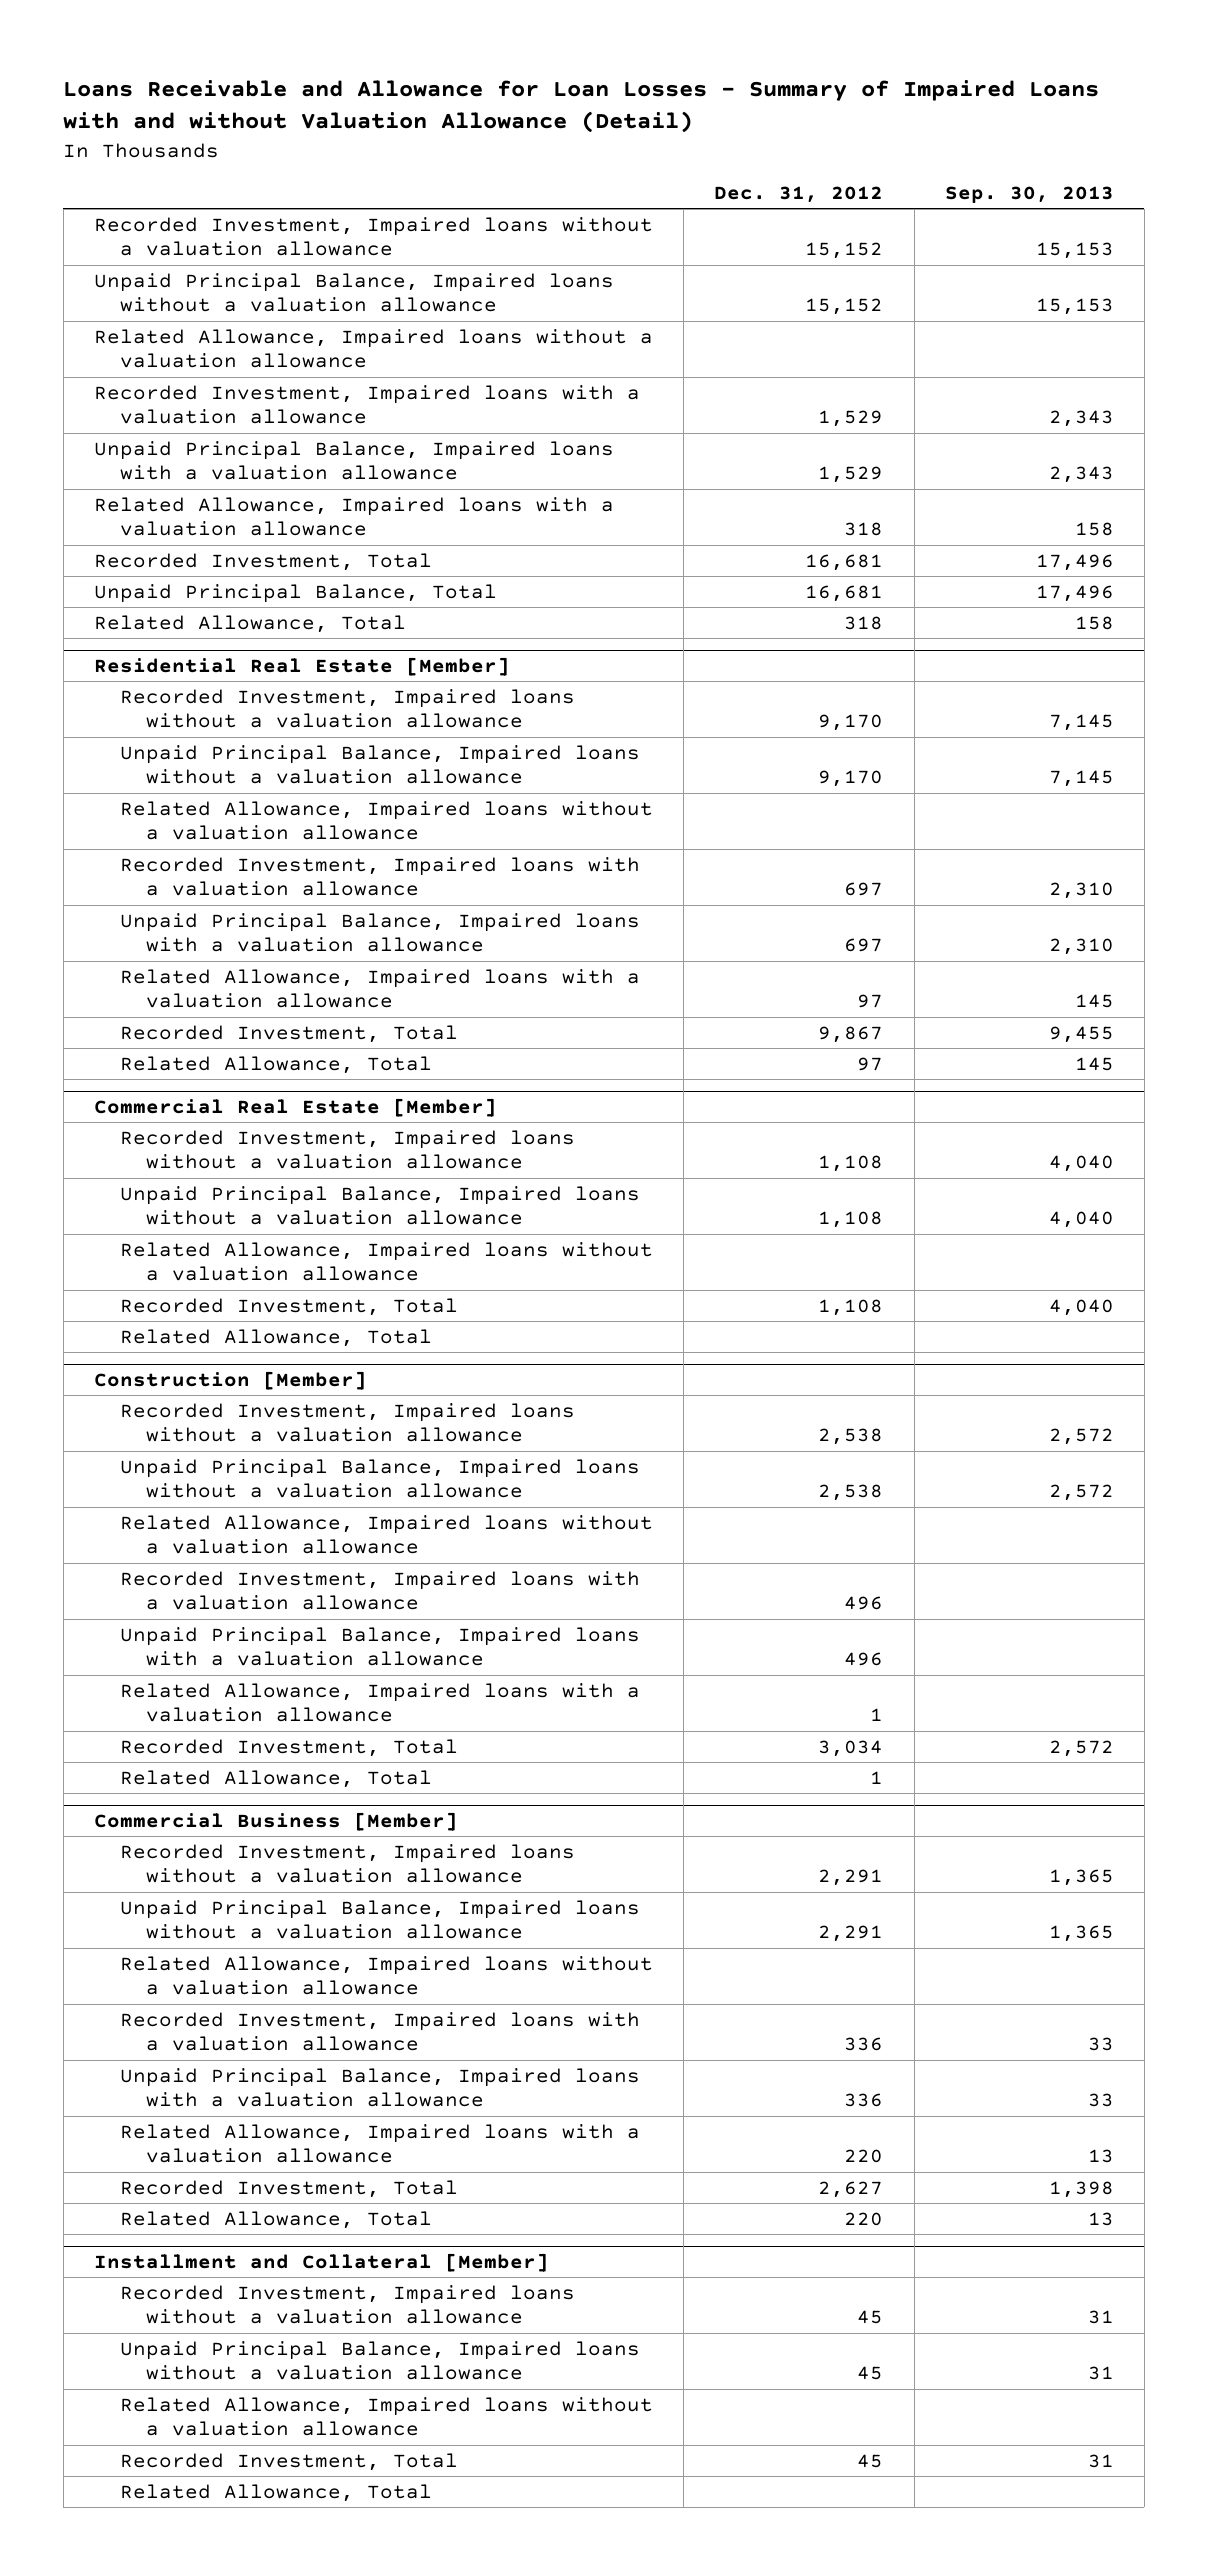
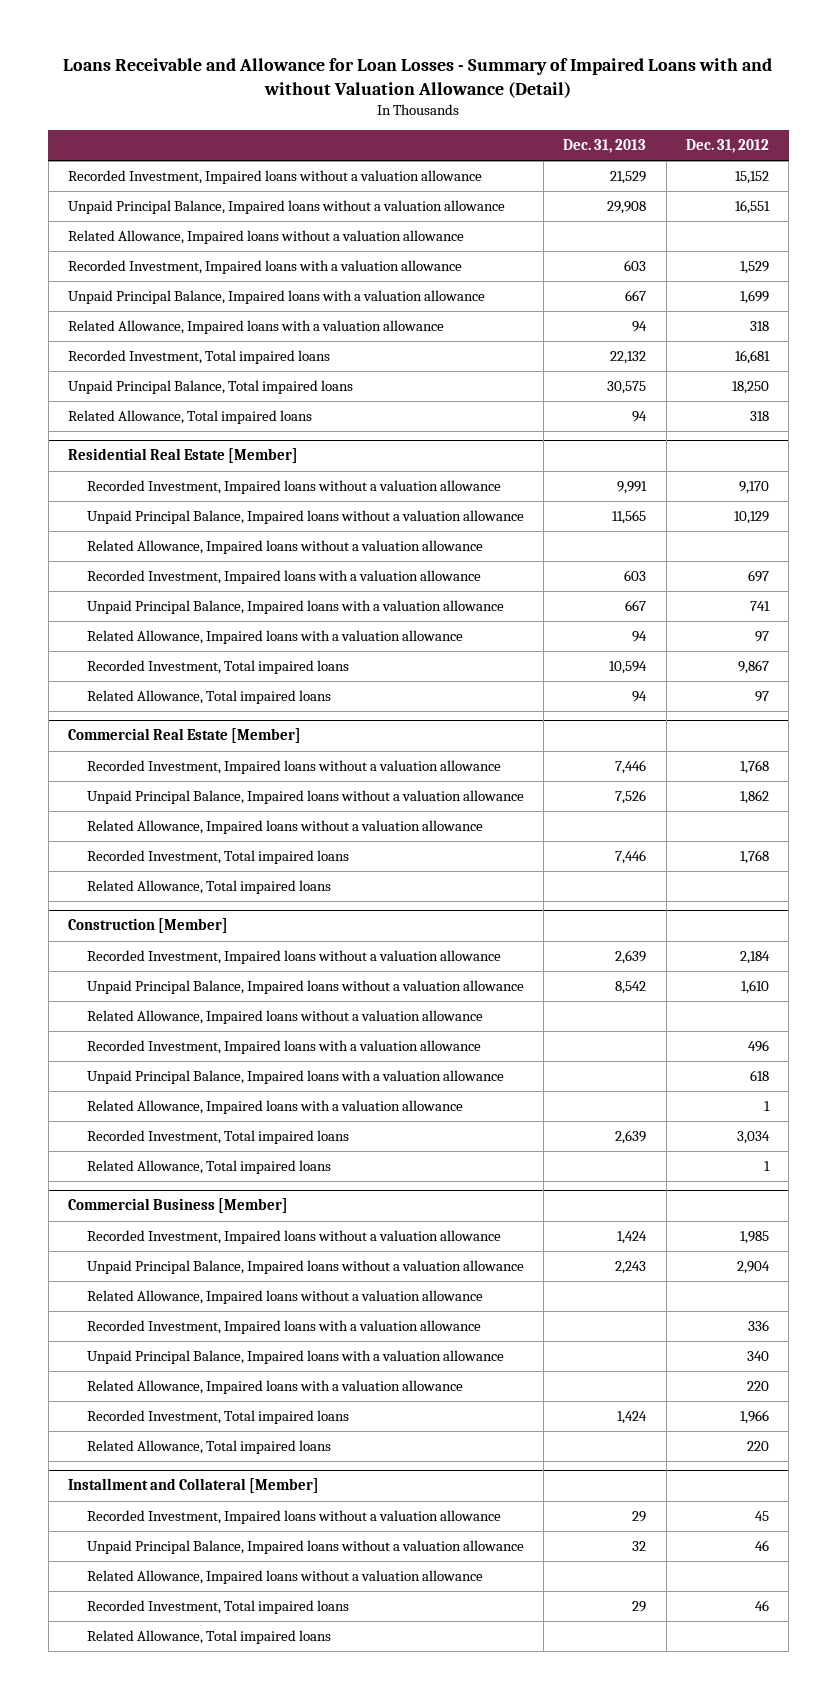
- | Dec. 31, 2012 | Sep. 30, 2013
+ | Dec. 31, 2013 | Dec. 31, 2012
- Unpaid Principal Balance, Impaired loans without a valuation allowance | 15,152 | 15,153
+ Unpaid Principal Balance, Impaired loans without a valuation allowance | 29,908 | 16,551
- Unpaid Principal Balance, Impaired loans with a valuation allowance | 1,529 | 2,343
+ Unpaid Principal Balance, Impaired loans with a valuation allowance | 667 | 1,699
- Recorded Investment, Total | 16,681 | 17,496
- Unpaid Principal Balance, Total | 16,681 | 17,496
- Related Allowance, Total | 318 | 158
+ Recorded Investment, Total impaired loans | 22,132 | 16,681
+ Unpaid Principal Balance, Total impaired loans | 30,575 | 18,250
+ Related Allowance, Total impaired loans | 94 | 318
@ Residential Real Estate [Member]
- Unpaid Principal Balance, Impaired loans without a valuation allowance | 9,170 | 7,145
+ Unpaid Principal Balance, Impaired loans without a valuation allowance | 11,565 | 10,129
- Unpaid Principal Balance, Impaired loans with a valuation allowance | 697 | 2,310
+ Unpaid Principal Balance, Impaired loans with a valuation allowance | 667 | 741
- Recorded Investment, Total | 9,867 | 9,455
- Related Allowance, Total | 97 | 145
+ Recorded Investment, Total impaired loans | 10,594 | 9,867
+ Related Allowance, Total impaired loans | 94 | 97
@ Commercial Real Estate [Member]
- Recorded Investment, Impaired loans without a valuation allowance | 1,108 | 4,040
- Unpaid Principal Balance, Impaired loans without a valuation allowance | 1,108 | 4,040
+ Recorded Investment, Impaired loans without a valuation allowance | 7,446 | 1,768
+ Unpaid Principal Balance, Impaired loans without a valuation allowance | 7,526 | 1,862
- Recorded Investment, Total | 1,108 | 4,040
- Related Allowance, Total
+ Recorded Investment, Total impaired loans | 7,446 | 1,768
+ Related Allowance, Total impaired loans
@ Construction [Member]
- Recorded Investment, Impaired loans without a valuation allowance | 2,538 | 2,572
- Unpaid Principal Balance, Impaired loans without a valuation allowance | 2,538 | 2,572
+ Recorded Investment, Impaired loans without a valuation allowance | 2,639 | 2,184
+ Unpaid Principal Balance, Impaired loans without a valuation allowance | 8,542 | 1,610
- Unpaid Principal Balance, Impaired loans with a valuation allowance | 496 |
+ Unpaid Principal Balance, Impaired loans with a valuation allowance | | 618
- Recorded Investment, Total | 3,034 | 2,572
- Related Allowance, Total | 1 |
+ Recorded Investment, Total impaired loans | 2,639 | 3,034
+ Related Allowance, Total impaired loans | | 1
@ Commercial Business [Member]
- Recorded Investment, Impaired loans without a valuation allowance | 2,291 | 1,365
- Unpaid Principal Balance, Impaired loans without a valuation allowance | 2,291 | 1,365
+ Recorded Investment, Impaired loans without a valuation allowance | 1,424 | 1,985
+ Unpaid Principal Balance, Impaired loans without a valuation allowance | 2,243 | 2,904
- Unpaid Principal Balance, Impaired loans with a valuation allowance | 336 | 33
+ Unpaid Principal Balance, Impaired loans with a valuation allowance | | 340
- Recorded Investment, Total | 2,627 | 1,398
- Related Allowance, Total | 220 | 13
+ Recorded Investment, Total impaired loans | 1,424 | 1,966
+ Related Allowance, Total impaired loans | | 220
@ Installment and Collateral [Member]
- Unpaid Principal Balance, Impaired loans without a valuation allowance | 45 | 31
+ Unpaid Principal Balance, Impaired loans without a valuation allowance | 32 | 46
- Recorded Investment, Total | 45 | 31
- Related Allowance, Total
+ Recorded Investment, Total impaired loans | 29 | 46
+ Related Allowance, Total impaired loans

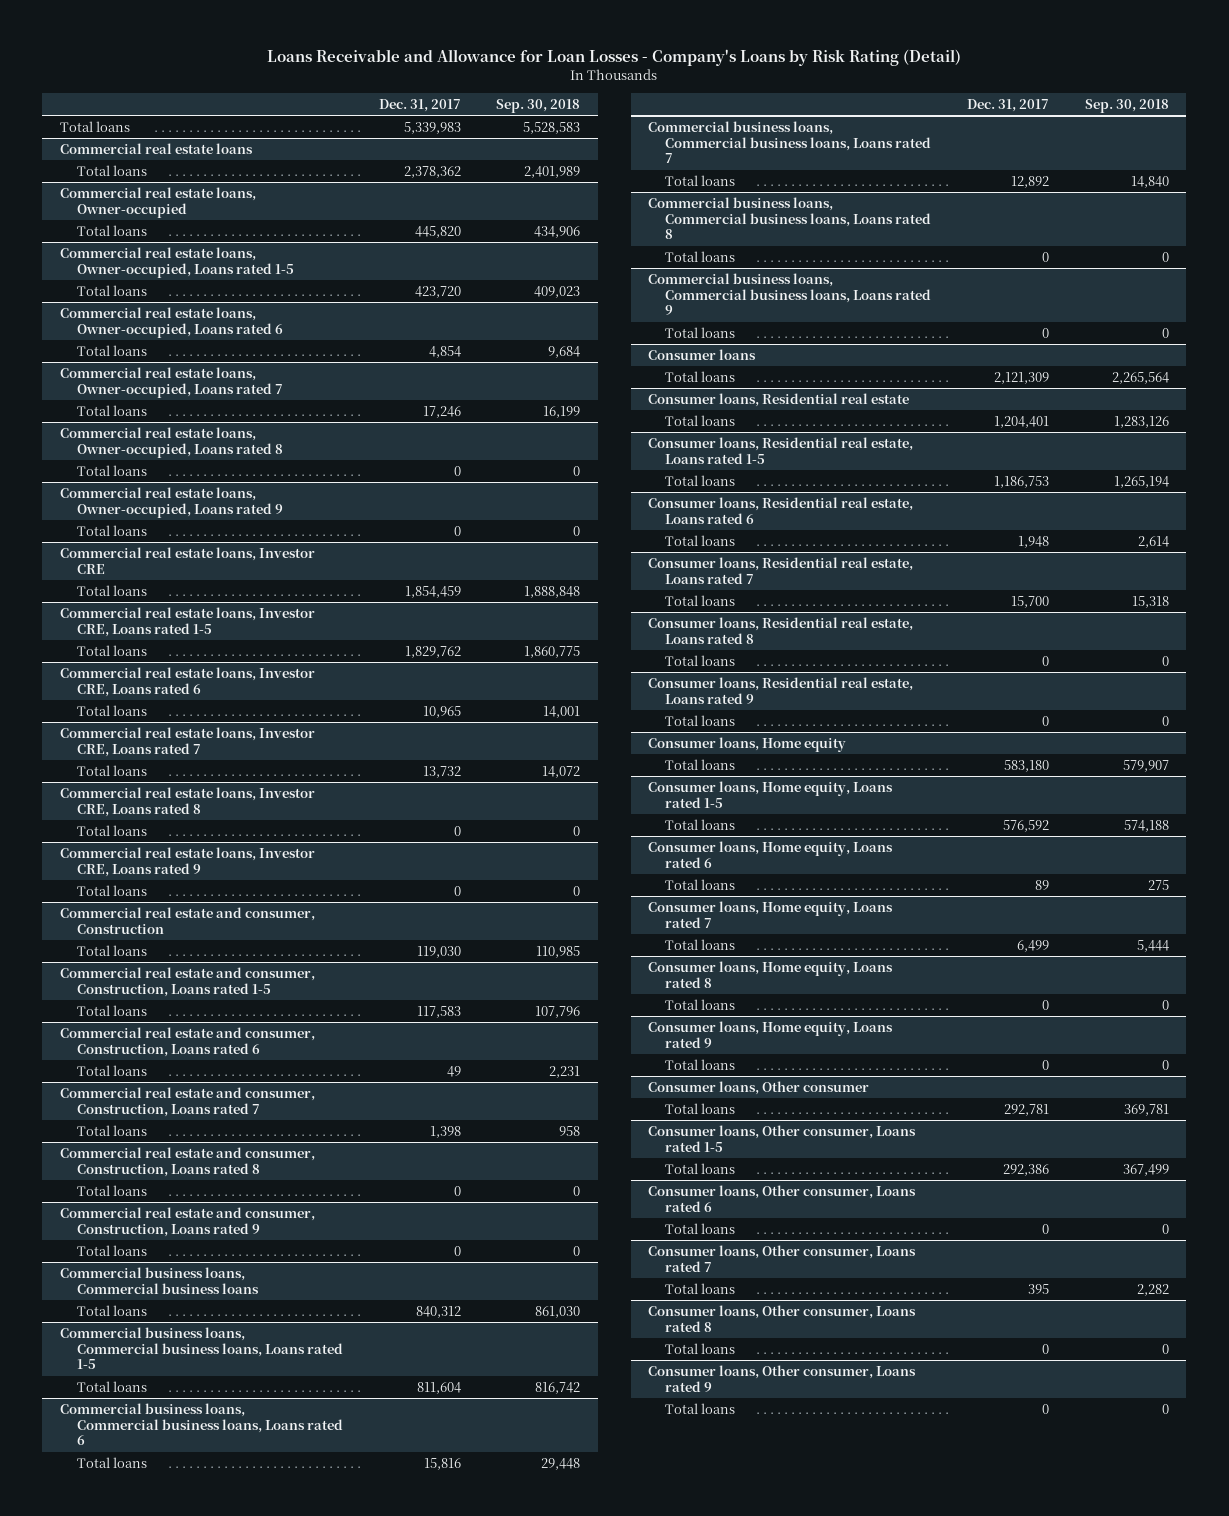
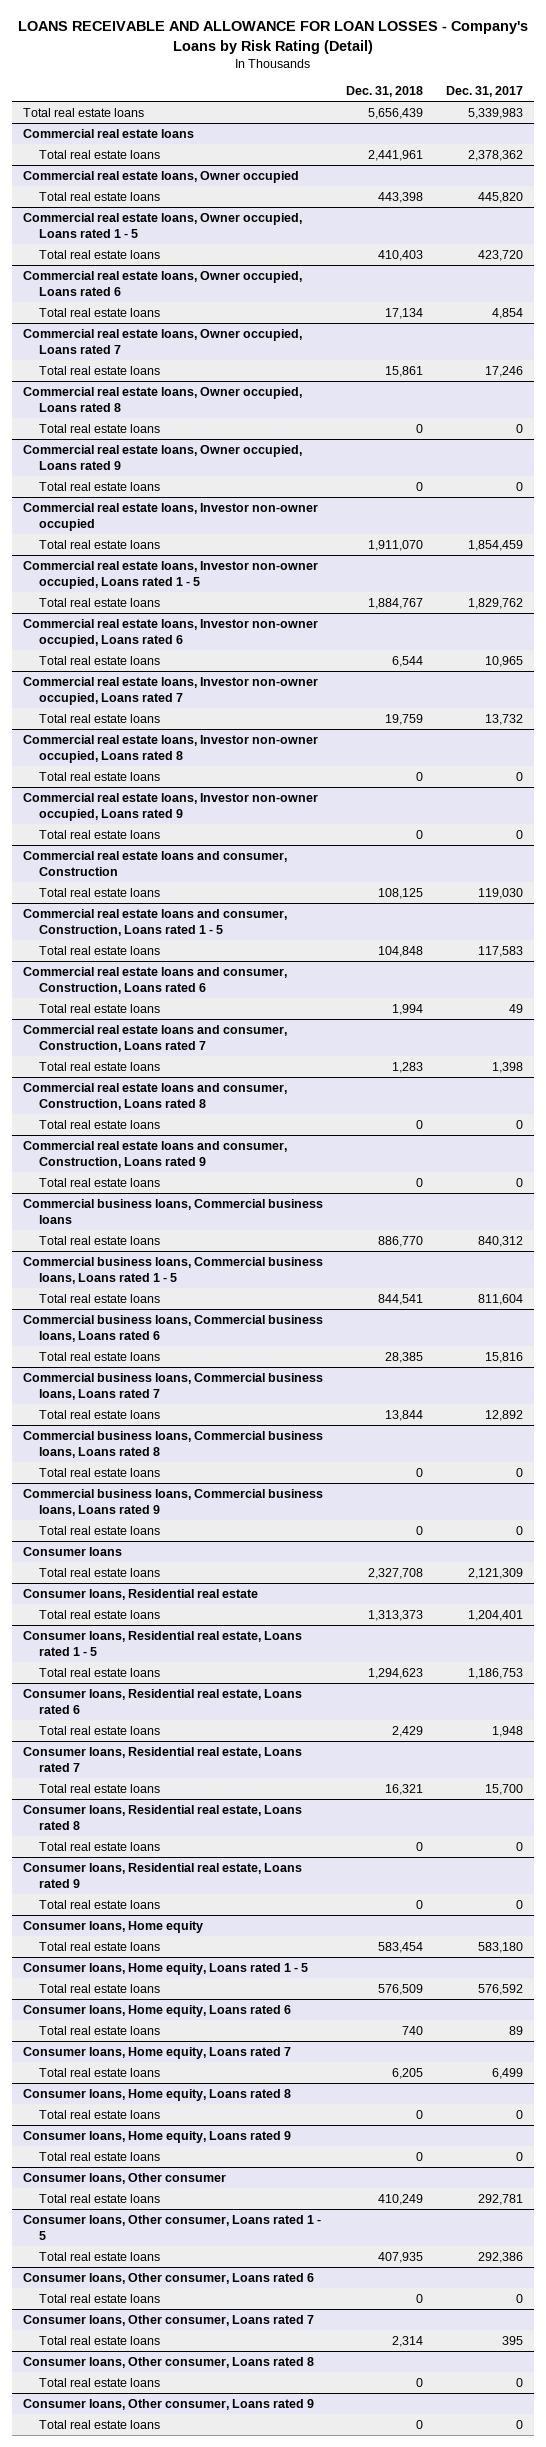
- Loans Receivable and Allowance for Loan Losses - Company's Loans by Risk Rating (Detail)
+ LOANS RECEIVABLE AND ALLOWANCE FOR LOAN LOSSES - Company's Loans by Risk Rating (Detail)
- | Dec. 31, 2017 | Sep. 30, 2018
+ | Dec. 31, 2018 | Dec. 31, 2017
- Total loans | 5,339,983 | 5,528,583
+ Total real estate loans | 5,656,439 | 5,339,983
@ Commercial real estate loans
- Total loans | 2,378,362 | 2,401,989
- Commercial real estate loans, Owner-occupied
- Total loans | 445,820 | 434,906
- Commercial real estate loans, Owner-occupied, Loans rated 1-5
- Total loans | 423,720 | 409,023
- Commercial real estate loans, Owner-occupied, Loans rated 6
- Total loans | 4,854 | 9,684
- Commercial real estate loans, Owner-occupied, Loans rated 7
- Total loans | 17,246 | 16,199
- Commercial real estate loans, Owner-occupied, Loans rated 8
- Total loans | 0 | 0
- Commercial real estate loans, Owner-occupied, Loans rated 9
- Total loans | 0 | 0
- Commercial real estate loans, Investor CRE
- Total loans | 1,854,459 | 1,888,848
- Commercial real estate loans, Investor CRE, Loans rated 1-5
- Total loans | 1,829,762 | 1,860,775
- Commercial real estate loans, Investor CRE, Loans rated 6
- Total loans | 10,965 | 14,001
- Commercial real estate loans, Investor CRE, Loans rated 7
- Total loans | 13,732 | 14,072
- Commercial real estate loans, Investor CRE, Loans rated 8
- Total loans | 0 | 0
- Commercial real estate loans, Investor CRE, Loans rated 9
- Total loans | 0 | 0
- Commercial real estate and consumer, Construction
- Total loans | 119,030 | 110,985
- Commercial real estate and consumer, Construction, Loans rated 1-5
- Total loans | 117,583 | 107,796
- Commercial real estate and consumer, Construction, Loans rated 6
- Total loans | 49 | 2,231
- Commercial real estate and consumer, Construction, Loans rated 7
- Total loans | 1,398 | 958
- Commercial real estate and consumer, Construction, Loans rated 8
- Total loans | 0 | 0
- Commercial real estate and consumer, Construction, Loans rated 9
- Total loans | 0 | 0
@ Commercial real estate loans
+ Total real estate loans | 2,441,961 | 2,378,362
+ Commercial real estate loans, Owner occupied
+ Total real estate loans | 443,398 | 445,820
+ Commercial real estate loans, Owner occupied, Loans rated 1 - 5
+ Total real estate loans | 410,403 | 423,720
+ Commercial real estate loans, Owner occupied, Loans rated 6
+ Total real estate loans | 17,134 | 4,854
+ Commercial real estate loans, Owner occupied, Loans rated 7
+ Total real estate loans | 15,861 | 17,246
+ Commercial real estate loans, Owner occupied, Loans rated 8
+ Total real estate loans | 0 | 0
+ Commercial real estate loans, Owner occupied, Loans rated 9
+ Total real estate loans | 0 | 0
+ Commercial real estate loans, Investor non-owner occupied
+ Total real estate loans | 1,911,070 | 1,854,459
+ Commercial real estate loans, Investor non-owner occupied, Loans rated 1 - 5
+ Total real estate loans | 1,884,767 | 1,829,762
+ Commercial real estate loans, Investor non-owner occupied, Loans rated 6
+ Total real estate loans | 6,544 | 10,965
+ Commercial real estate loans, Investor non-owner occupied, Loans rated 7
+ Total real estate loans | 19,759 | 13,732
+ Commercial real estate loans, Investor non-owner occupied, Loans rated 8
+ Total real estate loans | 0 | 0
+ Commercial real estate loans, Investor non-owner occupied, Loans rated 9
+ Total real estate loans | 0 | 0
+ Commercial real estate loans and consumer, Construction
+ Total real estate loans | 108,125 | 119,030
+ Commercial real estate loans and consumer, Construction, Loans rated 1 - 5
+ Total real estate loans | 104,848 | 117,583
+ Commercial real estate loans and consumer, Construction, Loans rated 6
+ Total real estate loans | 1,994 | 49
+ Commercial real estate loans and consumer, Construction, Loans rated 7
+ Total real estate loans | 1,283 | 1,398
+ Commercial real estate loans and consumer, Construction, Loans rated 8
+ Total real estate loans | 0 | 0
+ Commercial real estate loans and consumer, Construction, Loans rated 9
+ Total real estate loans | 0 | 0
@ Commercial business loans, Commercial business loans
- Total loans | 840,312 | 861,030
- Commercial business loans, Commercial business loans, Loans rated 1-5
- Total loans | 811,604 | 816,742
@ Commercial business loans, Commercial business loans
+ Total real estate loans | 886,770 | 840,312
+ Commercial business loans, Commercial business loans, Loans rated 1 - 5
+ Total real estate loans | 844,541 | 811,604
@ Commercial business loans, Commercial business loans, Loans rated 6
- Total loans | 15,816 | 29,448
+ Total real estate loans | 28,385 | 15,816
@ Commercial business loans, Commercial business loans, Loans rated 7
- Total loans | 12,892 | 14,840
+ Total real estate loans | 13,844 | 12,892
@ Commercial business loans, Commercial business loans, Loans rated 8
- Total loans | 0 | 0
+ Total real estate loans | 0 | 0
@ Commercial business loans, Commercial business loans, Loans rated 9
- Total loans | 0 | 0
+ Total real estate loans | 0 | 0
@ Consumer loans
- Total loans | 2,121,309 | 2,265,564
+ Total real estate loans | 2,327,708 | 2,121,309
@ Consumer loans, Residential real estate
- Total loans | 1,204,401 | 1,283,126
- Consumer loans, Residential real estate, Loans rated 1-5
- Total loans | 1,186,753 | 1,265,194
@ Consumer loans, Residential real estate
+ Total real estate loans | 1,313,373 | 1,204,401
+ Consumer loans, Residential real estate, Loans rated 1 - 5
+ Total real estate loans | 1,294,623 | 1,186,753
@ Consumer loans, Residential real estate, Loans rated 6
- Total loans | 1,948 | 2,614
+ Total real estate loans | 2,429 | 1,948
@ Consumer loans, Residential real estate, Loans rated 7
- Total loans | 15,700 | 15,318
+ Total real estate loans | 16,321 | 15,700
@ Consumer loans, Residential real estate, Loans rated 8
- Total loans | 0 | 0
+ Total real estate loans | 0 | 0
@ Consumer loans, Residential real estate, Loans rated 9
- Total loans | 0 | 0
+ Total real estate loans | 0 | 0
@ Consumer loans, Home equity
- Total loans | 583,180 | 579,907
- Consumer loans, Home equity, Loans rated 1-5
- Total loans | 576,592 | 574,188
@ Consumer loans, Home equity
+ Total real estate loans | 583,454 | 583,180
+ Consumer loans, Home equity, Loans rated 1 - 5
+ Total real estate loans | 576,509 | 576,592
@ Consumer loans, Home equity, Loans rated 6
- Total loans | 89 | 275
+ Total real estate loans | 740 | 89
@ Consumer loans, Home equity, Loans rated 7
- Total loans | 6,499 | 5,444
+ Total real estate loans | 6,205 | 6,499
@ Consumer loans, Home equity, Loans rated 8
- Total loans | 0 | 0
+ Total real estate loans | 0 | 0
@ Consumer loans, Home equity, Loans rated 9
- Total loans | 0 | 0
+ Total real estate loans | 0 | 0
@ Consumer loans, Other consumer
- Total loans | 292,781 | 369,781
- Consumer loans, Other consumer, Loans rated 1-5
- Total loans | 292,386 | 367,499
@ Consumer loans, Other consumer
+ Total real estate loans | 410,249 | 292,781
+ Consumer loans, Other consumer, Loans rated 1 - 5
+ Total real estate loans | 407,935 | 292,386
@ Consumer loans, Other consumer, Loans rated 6
- Total loans | 0 | 0
+ Total real estate loans | 0 | 0
@ Consumer loans, Other consumer, Loans rated 7
- Total loans | 395 | 2,282
+ Total real estate loans | 2,314 | 395
@ Consumer loans, Other consumer, Loans rated 8
- Total loans | 0 | 0
+ Total real estate loans | 0 | 0
@ Consumer loans, Other consumer, Loans rated 9
- Total loans | 0 | 0
+ Total real estate loans | 0 | 0

